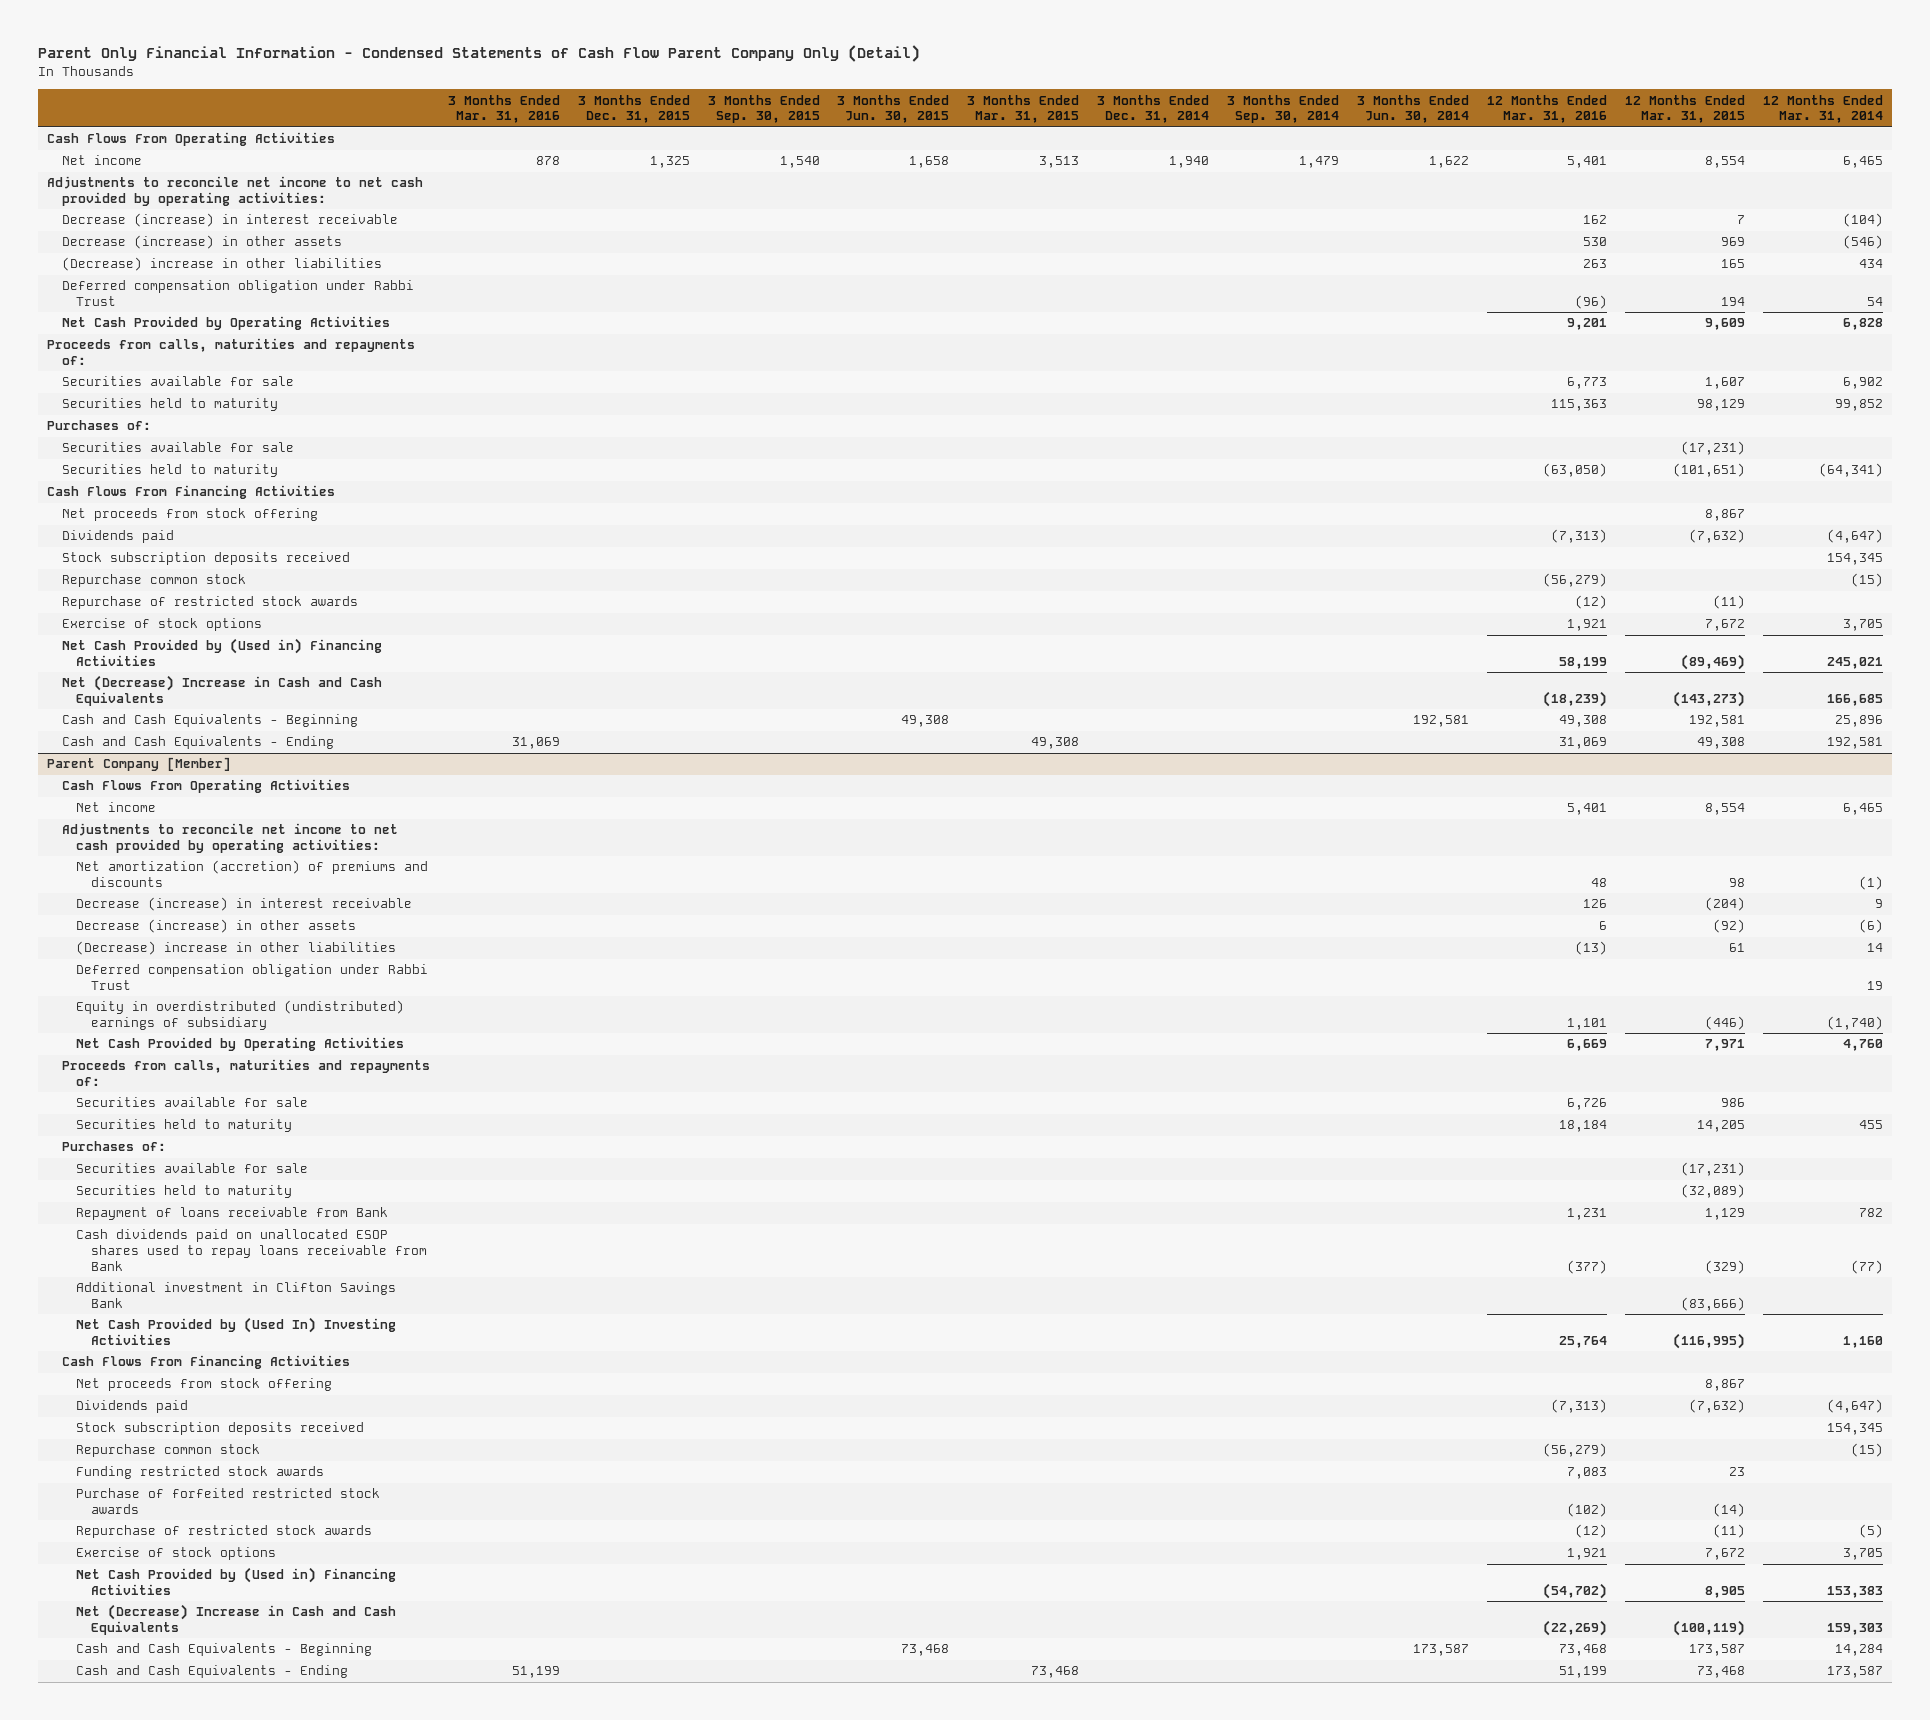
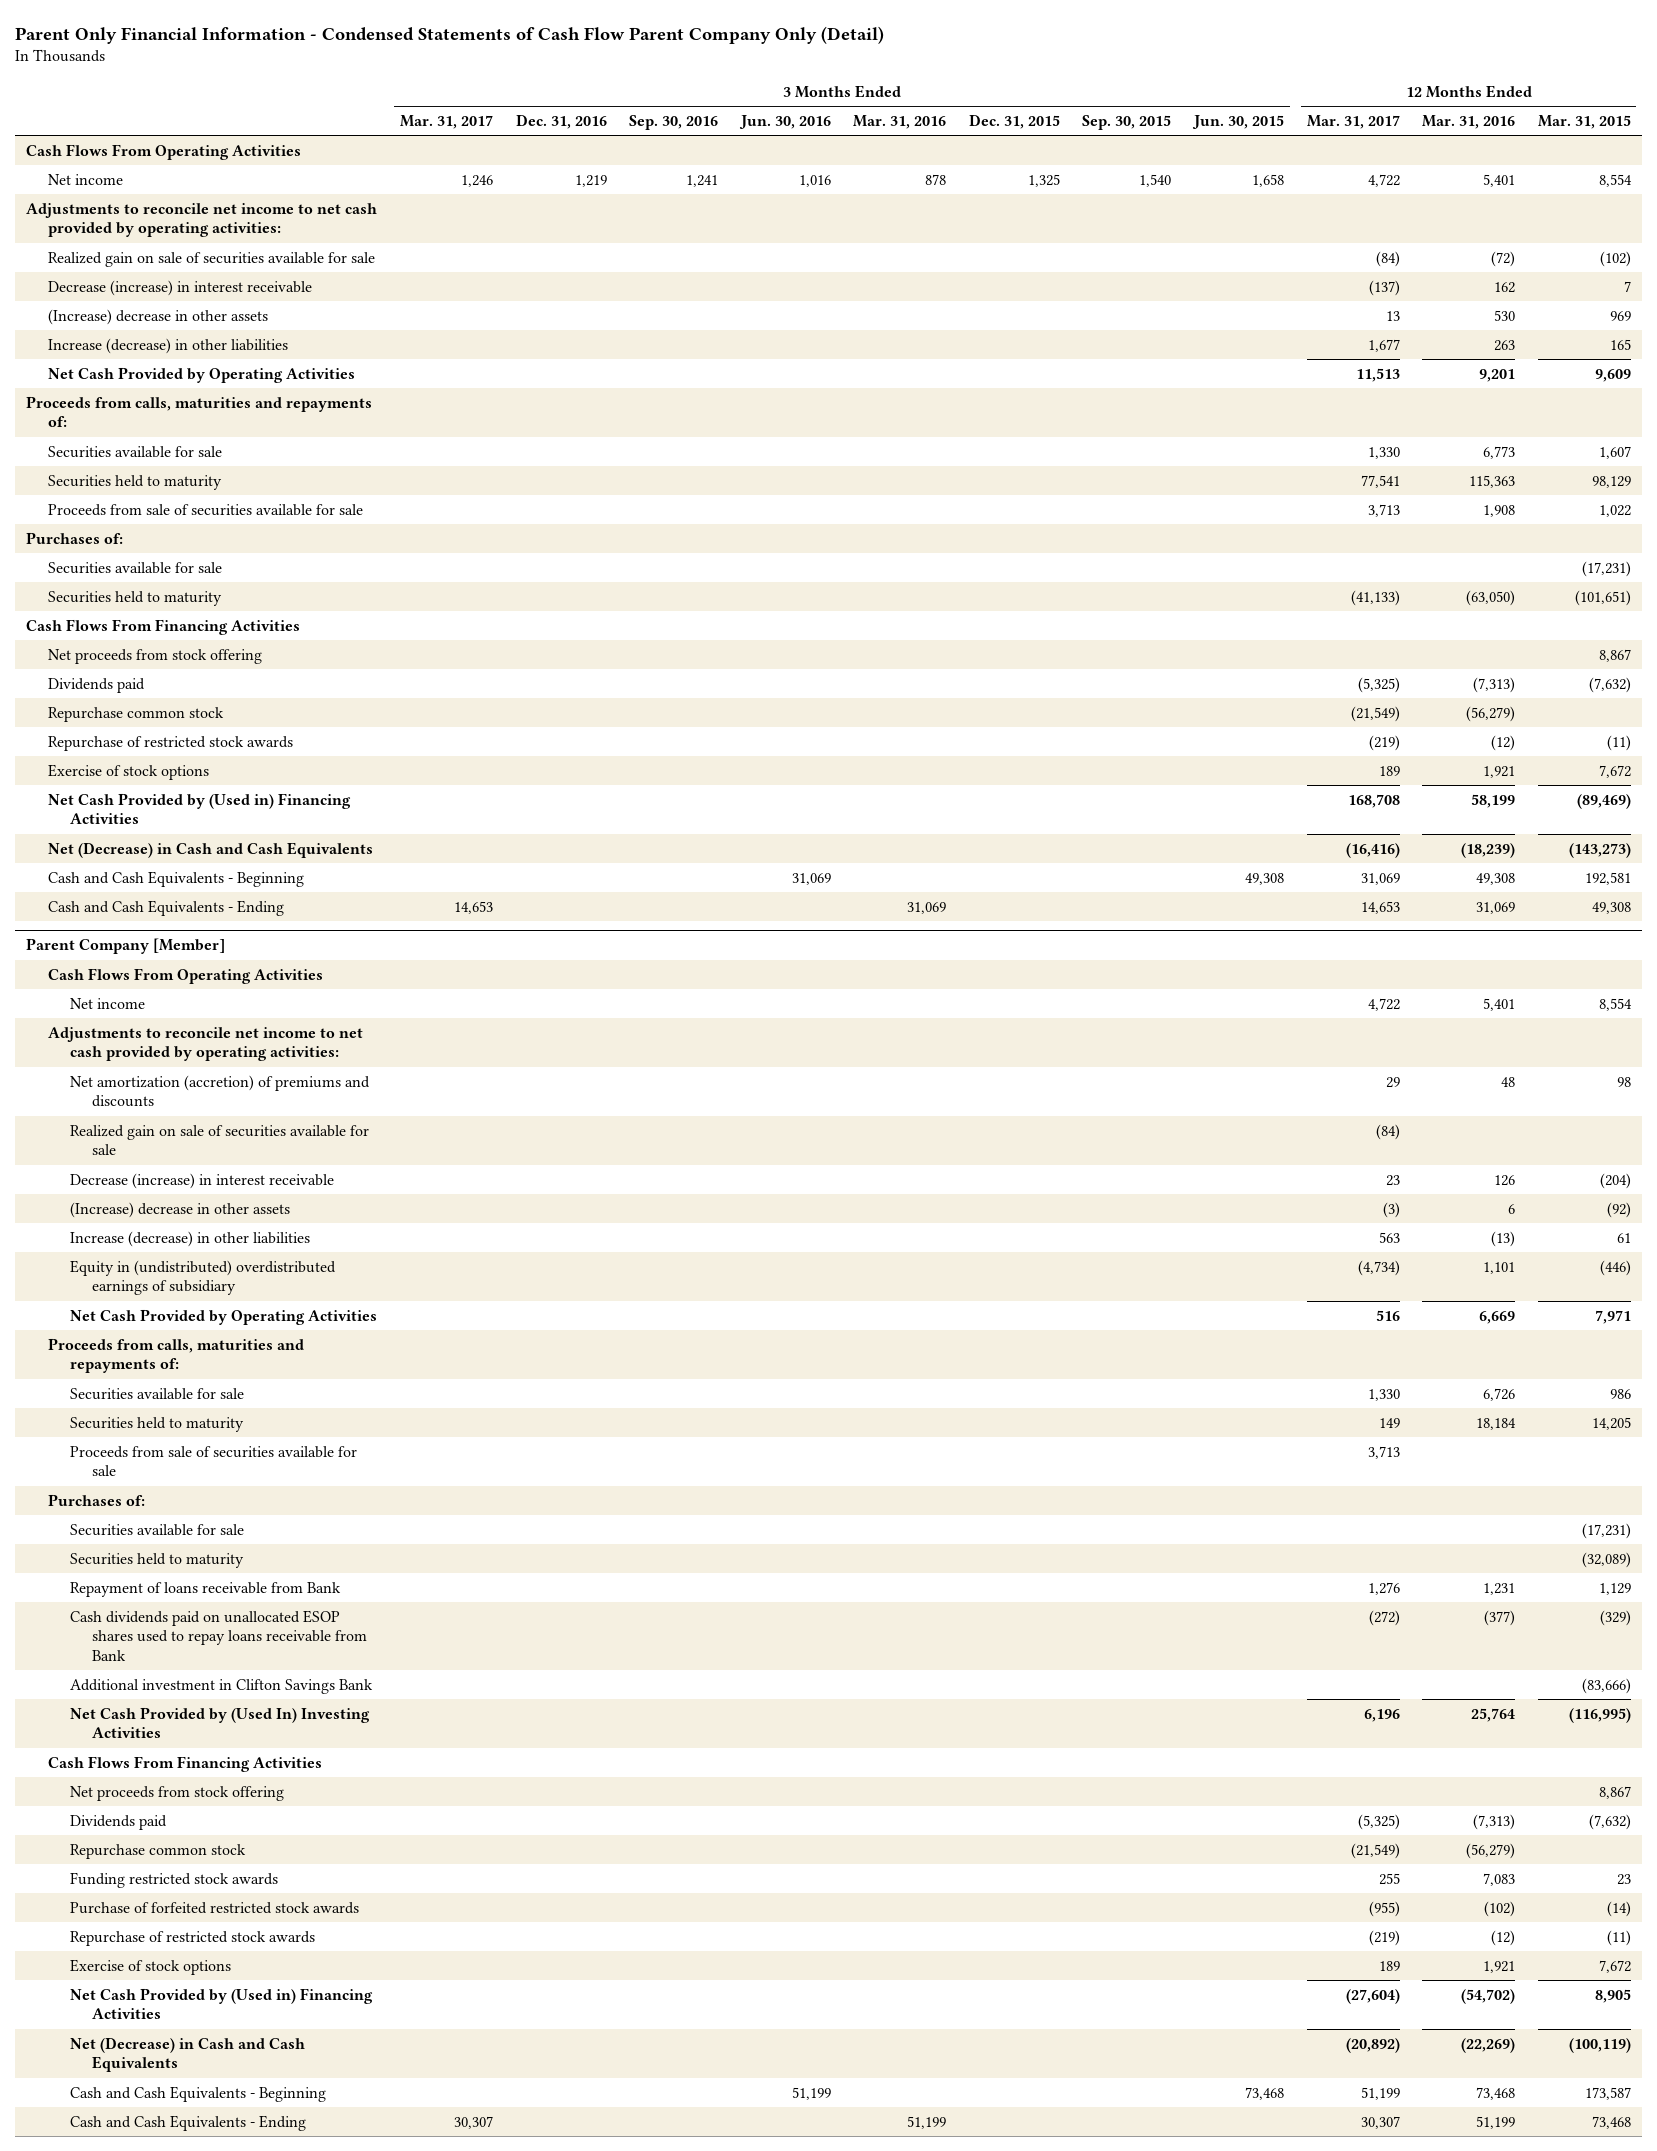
- | 3 Months Ended Mar. 31, 2016 | 3 Months Ended Dec. 31, 2015 | 3 Months Ended Sep. 30, 2015 | 3 Months Ended Jun. 30, 2015 | 3 Months Ended Mar. 31, 2015 | 3 Months Ended Dec. 31, 2014 | 3 Months Ended Sep. 30, 2014 | 3 Months Ended Jun. 30, 2014 | 12 Months Ended Mar. 31, 2016 | 12 Months Ended Mar. 31, 2015 | 12 Months Ended Mar. 31, 2014
+ | 3 Months Ended Mar. 31, 2017 | 3 Months Ended Dec. 31, 2016 | 3 Months Ended Sep. 30, 2016 | 3 Months Ended Jun. 30, 2016 | 3 Months Ended Mar. 31, 2016 | 3 Months Ended Dec. 31, 2015 | 3 Months Ended Sep. 30, 2015 | 3 Months Ended Jun. 30, 2015 | 12 Months Ended Mar. 31, 2017 | 12 Months Ended Mar. 31, 2016 | 12 Months Ended Mar. 31, 2015
+ Realized gain on sale of securities available for sale | | | | | | | | | (84) | (72) | (102)
- Decrease (increase) in other assets | | | | | | | | | 530 | 969 | (546)
- (Decrease) increase in other liabilities | | | | | | | | | 263 | 165 | 434
- Deferred compensation obligation under Rabbi Trust | | | | | | | | | (96) | 194 | 54
+ (Increase) decrease in other assets | | | | | | | | | 13 | 530 | 969
+ Increase (decrease) in other liabilities | | | | | | | | | 1,677 | 263 | 165
+ Proceeds from sale of securities available for sale | | | | | | | | | 3,713 | 1,908 | 1,022
- Stock subscription deposits received | | | | | | | | | | | 154,345
- Net (Decrease) Increase in Cash and Cash Equivalents | | | | | | | | | (18,239) | (143,273) | 166,685
+ Net (Decrease) in Cash and Cash Equivalents | | | | | | | | | (16,416) | (18,239) | (143,273)
@ Parent Company [Member]
+ Realized gain on sale of securities available for sale | | | | | | | | | (84) | |
- Decrease (increase) in other assets | | | | | | | | | 6 | (92) | (6)
- (Decrease) increase in other liabilities | | | | | | | | | (13) | 61 | 14
- Deferred compensation obligation under Rabbi Trust | | | | | | | | | | | 19
- Equity in overdistributed (undistributed) earnings of subsidiary | | | | | | | | | 1,101 | (446) | (1,740)
+ (Increase) decrease in other assets | | | | | | | | | (3) | 6 | (92)
+ Increase (decrease) in other liabilities | | | | | | | | | 563 | (13) | 61
+ Equity in (undistributed) overdistributed earnings of subsidiary | | | | | | | | | (4,734) | 1,101 | (446)
+ Proceeds from sale of securities available for sale | | | | | | | | | 3,713 | |
- Stock subscription deposits received | | | | | | | | | | | 154,345
- Net (Decrease) Increase in Cash and Cash Equivalents | | | | | | | | | (22,269) | (100,119) | 159,303
+ Net (Decrease) in Cash and Cash Equivalents | | | | | | | | | (20,892) | (22,269) | (100,119)

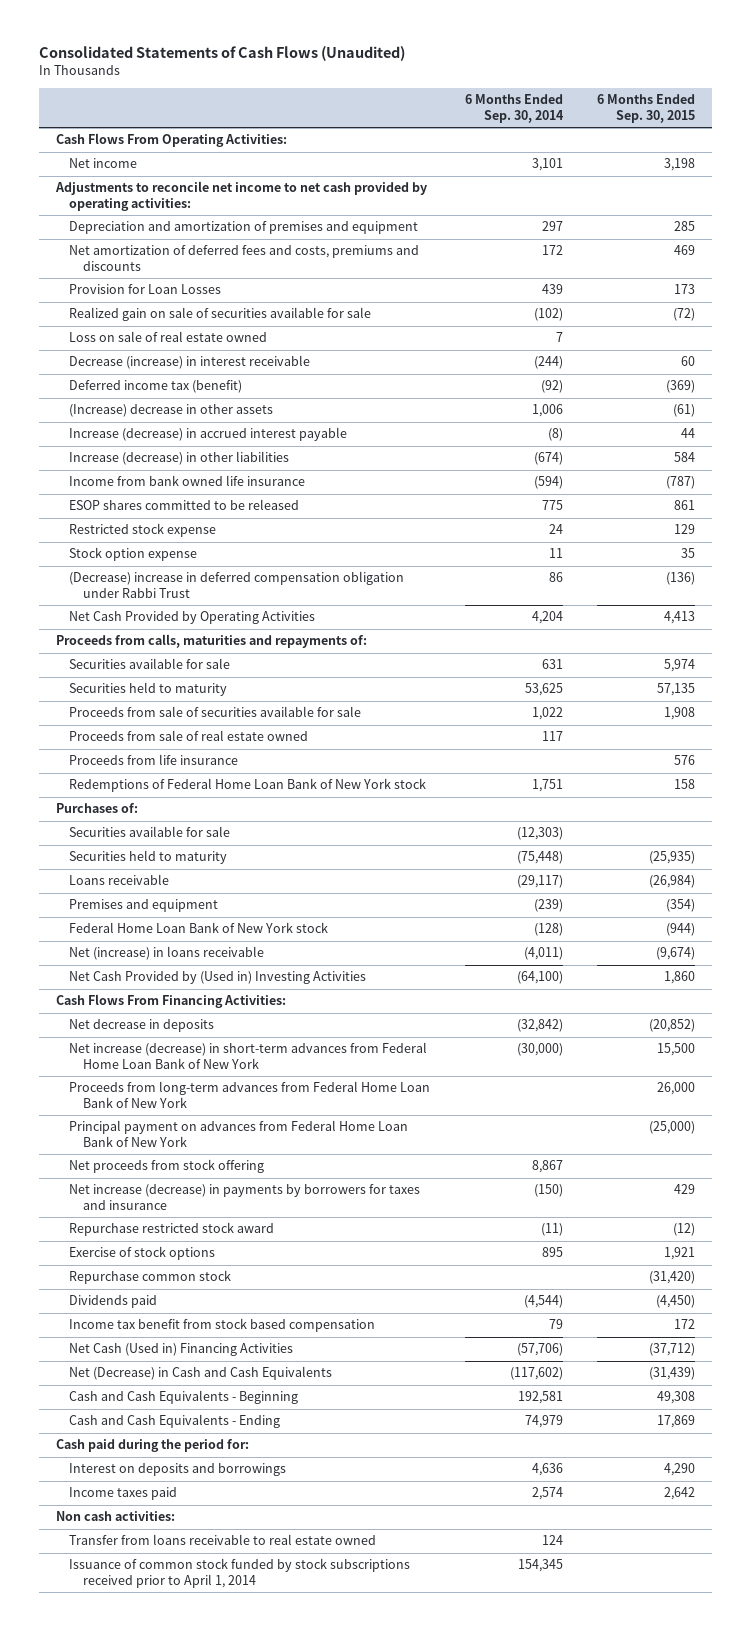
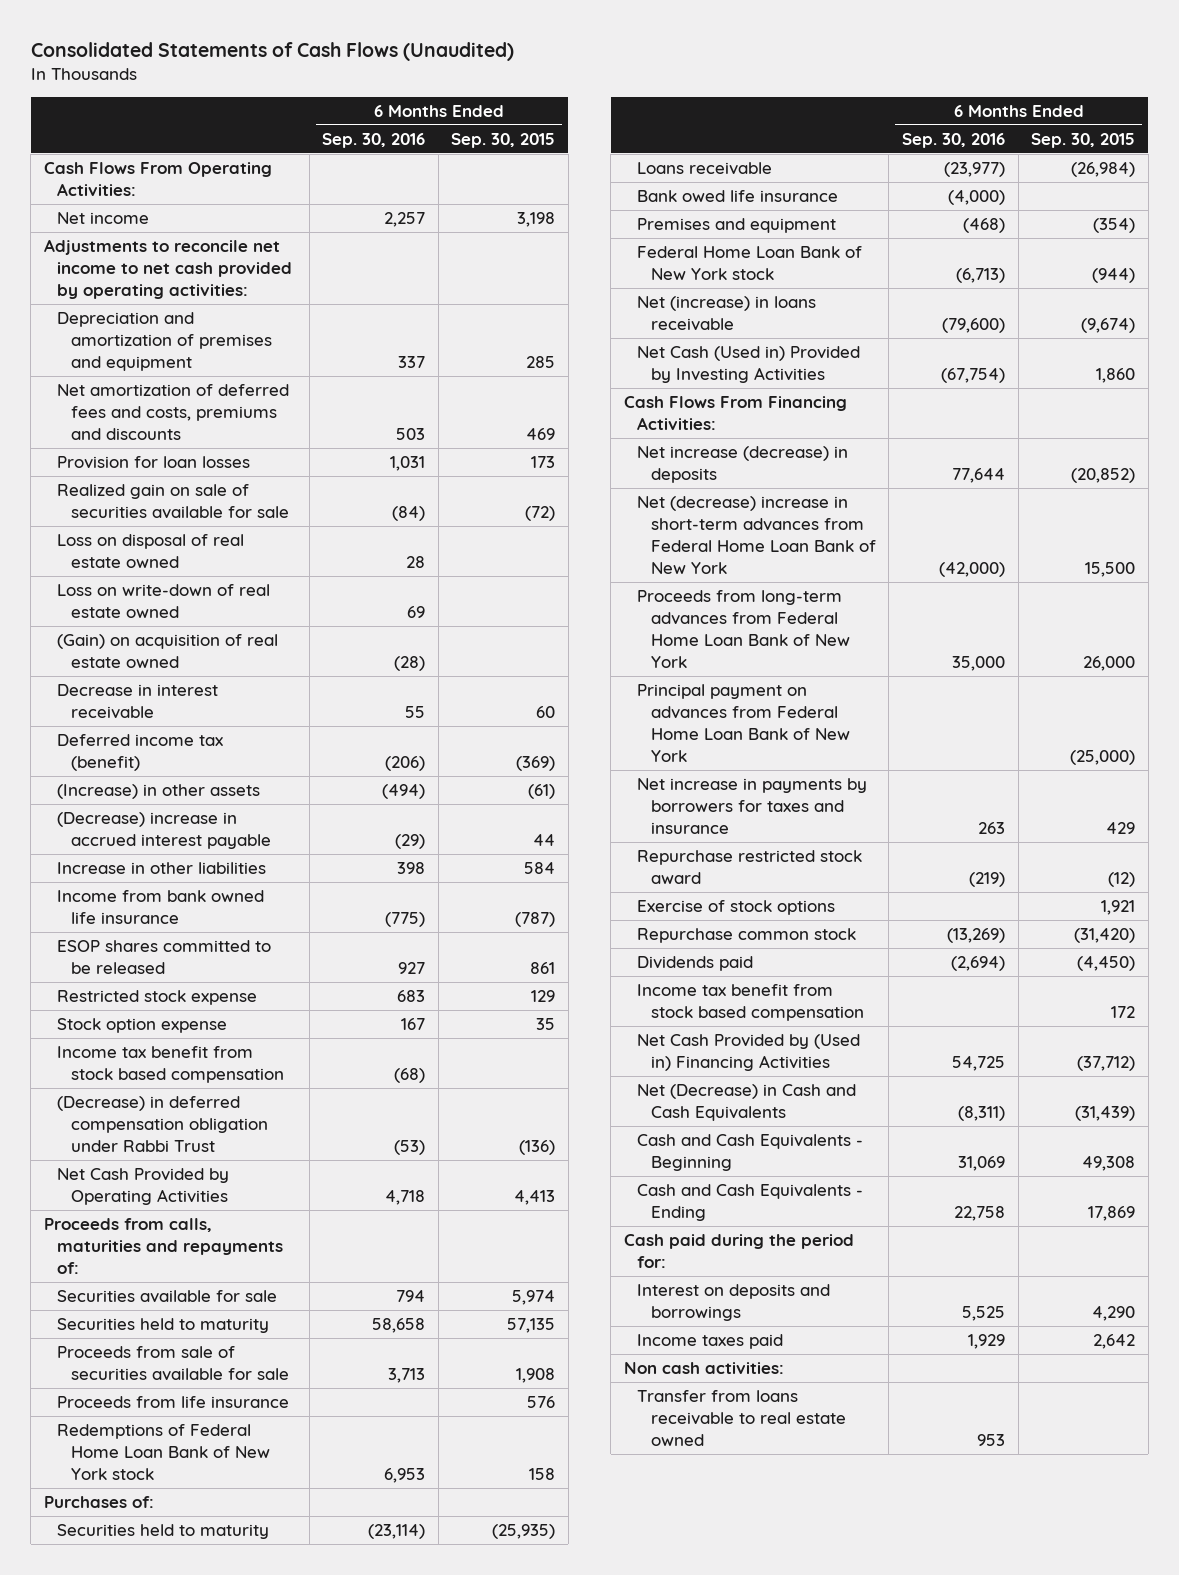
- | 6 Months Ended Sep. 30, 2014 | 6 Months Ended Sep. 30, 2015
+ | 6 Months Ended Sep. 30, 2016 | 6 Months Ended Sep. 30, 2015
- Provision for Loan Losses | 439 | 173
+ Provision for loan losses | 1,031 | 173
- Loss on sale of real estate owned | 7 |
- Decrease (increase) in interest receivable | (244) | 60
+ Loss on disposal of real estate owned | 28 |
+ Loss on write-down of real estate owned | 69 |
+ (Gain) on acquisition of real estate owned | (28) |
+ Decrease in interest receivable | 55 | 60
- (Increase) decrease in other assets | 1,006 | (61)
- Increase (decrease) in accrued interest payable | (8) | 44
- Increase (decrease) in other liabilities | (674) | 584
+ (Increase) in other assets | (494) | (61)
+ (Decrease) increase in accrued interest payable | (29) | 44
+ Increase in other liabilities | 398 | 584
- (Decrease) increase in deferred compensation obligation under Rabbi Trust | 86 | (136)
+ Income tax benefit from stock based compensation | (68) |
+ (Decrease) in deferred compensation obligation under Rabbi Trust | (53) | (136)
- Proceeds from sale of real estate owned | 117 |
- Securities available for sale | (12,303) |
+ Bank owed life insurance | (4,000) |
- Net Cash Provided by (Used in) Investing Activities | (64,100) | 1,860
+ Net Cash (Used in) Provided by Investing Activities | (67,754) | 1,860
- Net decrease in deposits | (32,842) | (20,852)
- Net increase (decrease) in short-term advances from Federal Home Loan Bank of New York | (30,000) | 15,500
+ Net increase (decrease) in deposits | 77,644 | (20,852)
+ Net (decrease) increase in short-term advances from Federal Home Loan Bank of New York | (42,000) | 15,500
- Net proceeds from stock offering | 8,867 |
- Net increase (decrease) in payments by borrowers for taxes and insurance | (150) | 429
+ Net increase in payments by borrowers for taxes and insurance | 263 | 429
- Net Cash (Used in) Financing Activities | (57,706) | (37,712)
+ Net Cash Provided by (Used in) Financing Activities | 54,725 | (37,712)
- Issuance of common stock funded by stock subscriptions received prior to April 1, 2014 | 154,345 |

